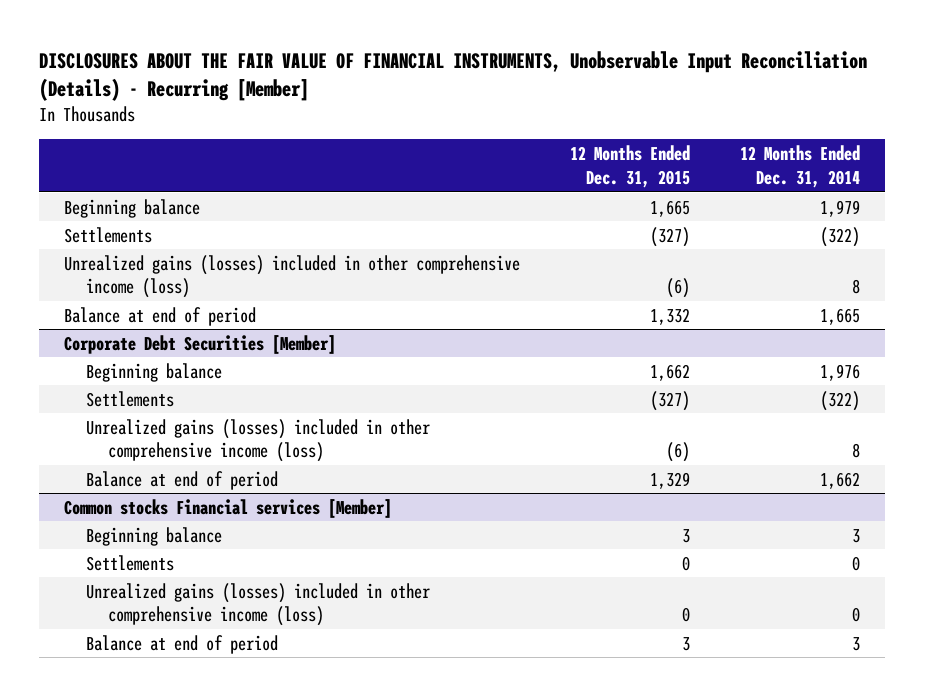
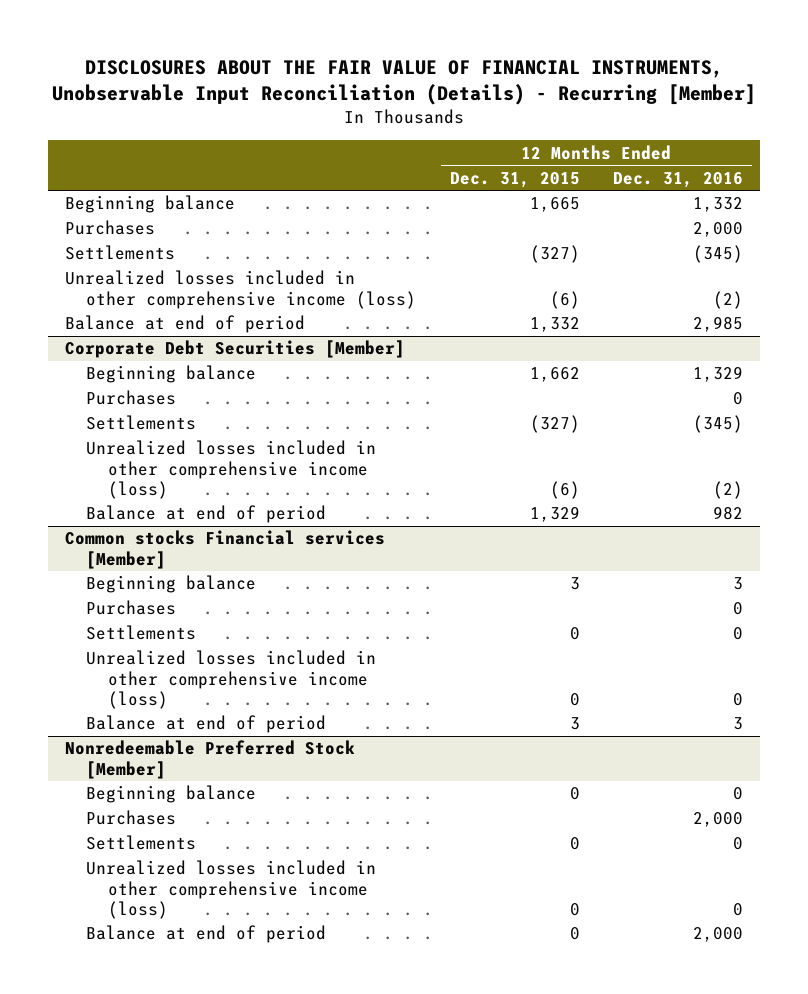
- | 12 Months Ended Dec. 31, 2015 | 12 Months Ended Dec. 31, 2014
+ | 12 Months Ended Dec. 31, 2015 | 12 Months Ended Dec. 31, 2016
+ Purchases | | 2,000
- Unrealized gains (losses) included in other comprehensive income (loss) | (6) | 8
+ Unrealized losses included in other comprehensive income (loss) | (6) | (2)
@ Corporate Debt Securities [Member]
+ Purchases | | 0
- Unrealized gains (losses) included in other comprehensive income (loss) | (6) | 8
+ Unrealized losses included in other comprehensive income (loss) | (6) | (2)
@ Common stocks Financial services [Member]
+ Purchases | | 0
- Unrealized gains (losses) included in other comprehensive income (loss) | 0 | 0
+ Unrealized losses included in other comprehensive income (loss) | 0 | 0
+ Nonredeemable Preferred Stock [Member]
+ Beginning balance | 0 | 0
+ Purchases | | 2,000
+ Settlements | 0 | 0
+ Unrealized losses included in other comprehensive income (loss) | 0 | 0
+ Balance at end of period | 0 | 2,000

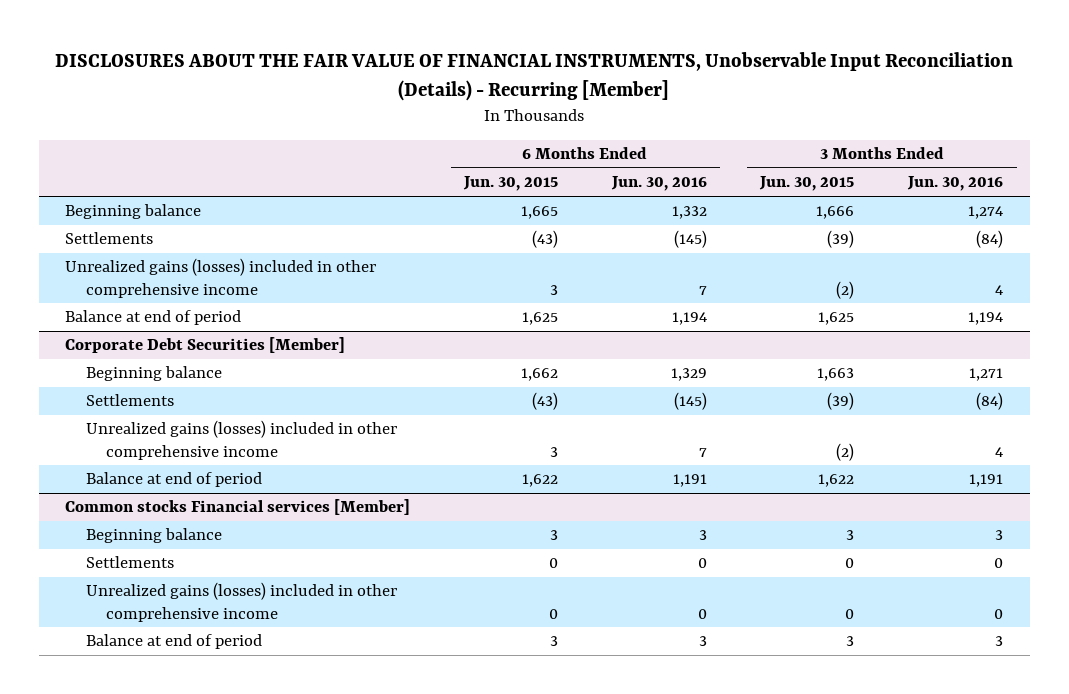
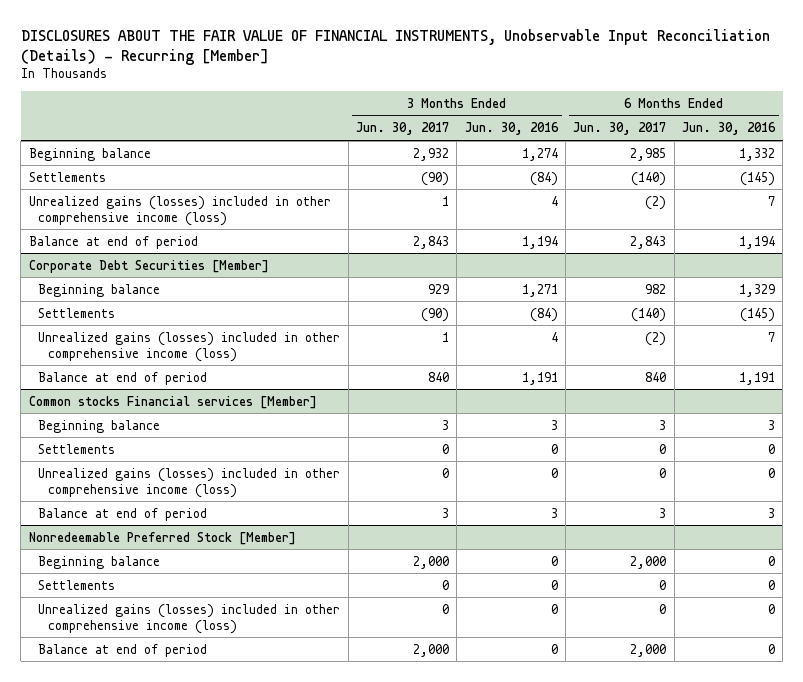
- | 6 Months Ended Jun. 30, 2015 | 6 Months Ended Jun. 30, 2016 | 3 Months Ended Jun. 30, 2015 | 3 Months Ended Jun. 30, 2016
+ | 3 Months Ended Jun. 30, 2017 | 3 Months Ended Jun. 30, 2016 | 6 Months Ended Jun. 30, 2017 | 6 Months Ended Jun. 30, 2016
- Unrealized gains (losses) included in other comprehensive income | 3 | 7 | (2) | 4
+ Unrealized gains (losses) included in other comprehensive income (loss) | 1 | 4 | (2) | 7
@ Corporate Debt Securities [Member]
- Unrealized gains (losses) included in other comprehensive income | 3 | 7 | (2) | 4
+ Unrealized gains (losses) included in other comprehensive income (loss) | 1 | 4 | (2) | 7
@ Common stocks Financial services [Member]
- Unrealized gains (losses) included in other comprehensive income | 0 | 0 | 0 | 0
+ Unrealized gains (losses) included in other comprehensive income (loss) | 0 | 0 | 0 | 0
+ Nonredeemable Preferred Stock [Member]
+ Beginning balance | 2,000 | 0 | 2,000 | 0
+ Settlements | 0 | 0 | 0 | 0
+ Unrealized gains (losses) included in other comprehensive income (loss) | 0 | 0 | 0 | 0
+ Balance at end of period | 2,000 | 0 | 2,000 | 0

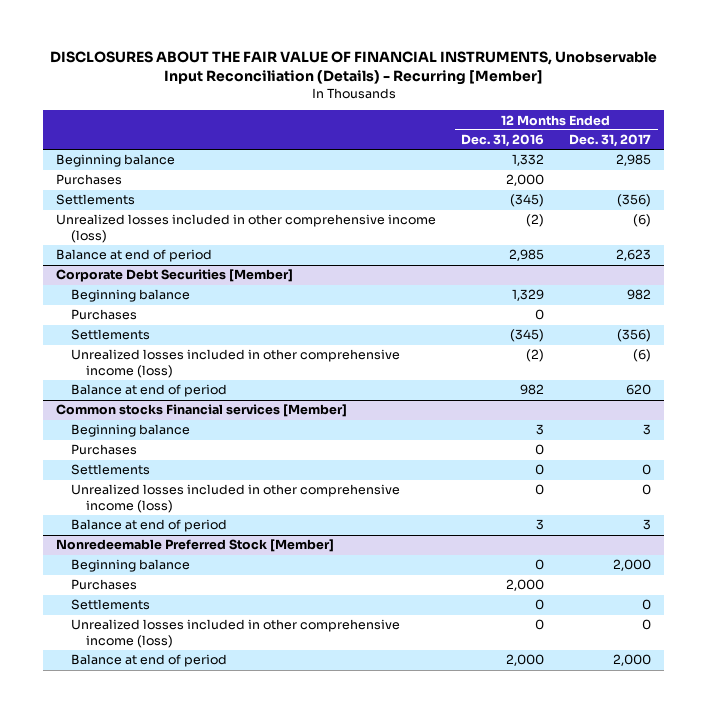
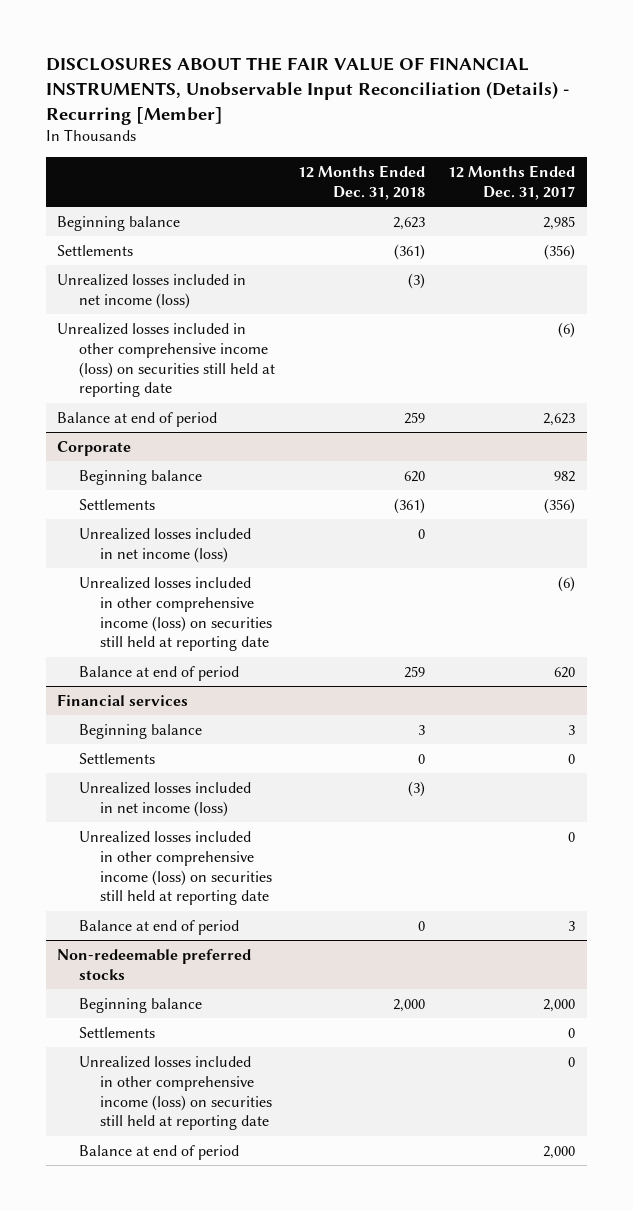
- | 12 Months Ended Dec. 31, 2016 | 12 Months Ended Dec. 31, 2017
+ | 12 Months Ended Dec. 31, 2018 | 12 Months Ended Dec. 31, 2017
- Purchases | 2,000 |
- Unrealized losses included in other comprehensive income (loss) | (2) | (6)
+ Unrealized losses included in net income (loss) | (3) |
+ Unrealized losses included in other comprehensive income (loss) on securities still held at reporting date | | (6)
- Corporate Debt Securities [Member]
+ Corporate
- Purchases | 0 |
- Unrealized losses included in other comprehensive income (loss) | (2) | (6)
+ Unrealized losses included in net income (loss) | 0 |
+ Unrealized losses included in other comprehensive income (loss) on securities still held at reporting date | | (6)
- Common stocks Financial services [Member]
+ Financial services
- Purchases | 0 |
- Unrealized losses included in other comprehensive income (loss) | 0 | 0
+ Unrealized losses included in net income (loss) | (3) |
+ Unrealized losses included in other comprehensive income (loss) on securities still held at reporting date | | 0
- Nonredeemable Preferred Stock [Member]
+ Non-redeemable preferred stocks
- Purchases | 2,000 |
- Unrealized losses included in other comprehensive income (loss) | 0 | 0
+ Unrealized losses included in other comprehensive income (loss) on securities still held at reporting date | | 0

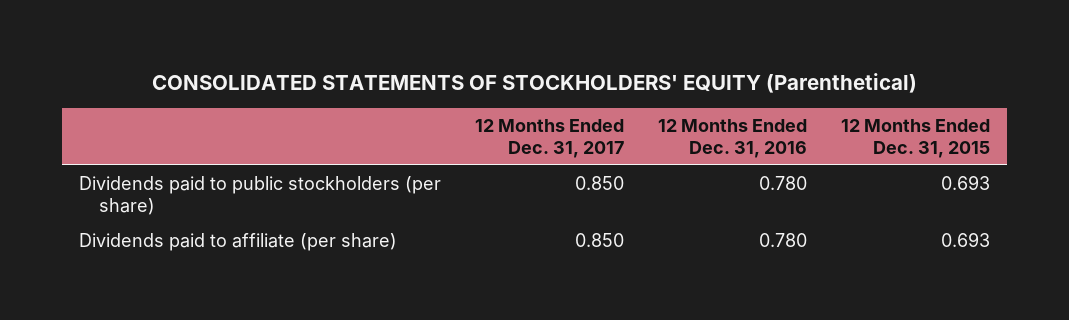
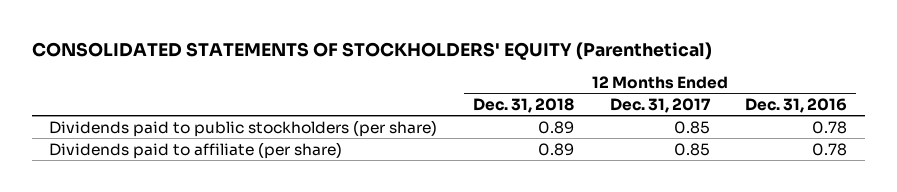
- | 12 Months Ended Dec. 31, 2017 | 12 Months Ended Dec. 31, 2016 | 12 Months Ended Dec. 31, 2015
+ | 12 Months Ended Dec. 31, 2018 | 12 Months Ended Dec. 31, 2017 | 12 Months Ended Dec. 31, 2016
- Dividends paid to public stockholders (per share) | 0.850 | 0.780 | 0.693
- Dividends paid to affiliate (per share) | 0.850 | 0.780 | 0.693
+ Dividends paid to public stockholders (per share) | 0.89 | 0.85 | 0.78
+ Dividends paid to affiliate (per share) | 0.89 | 0.85 | 0.78

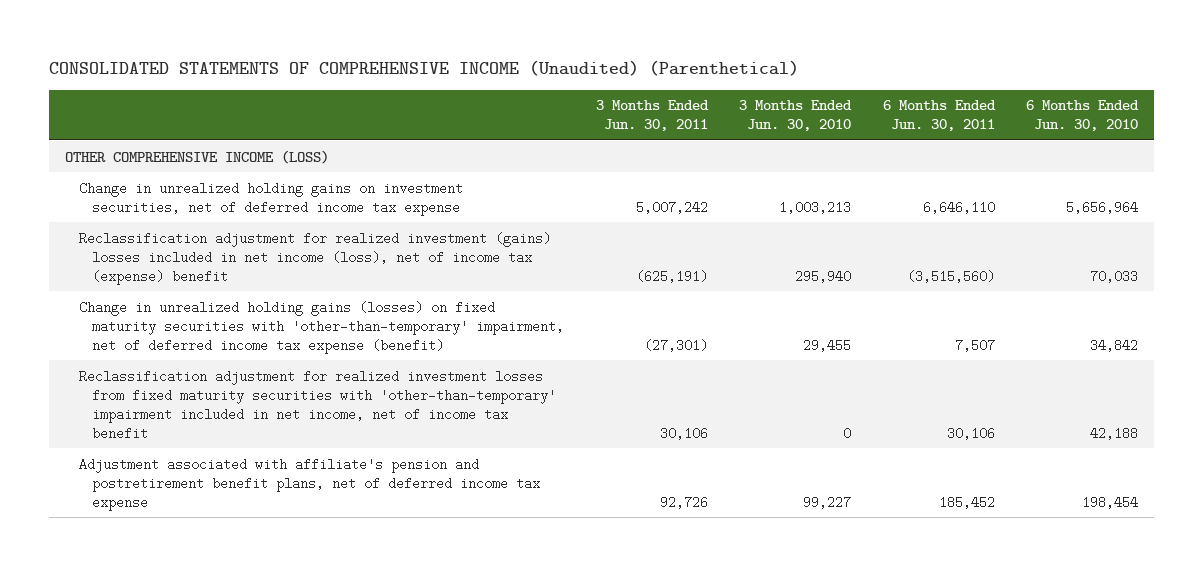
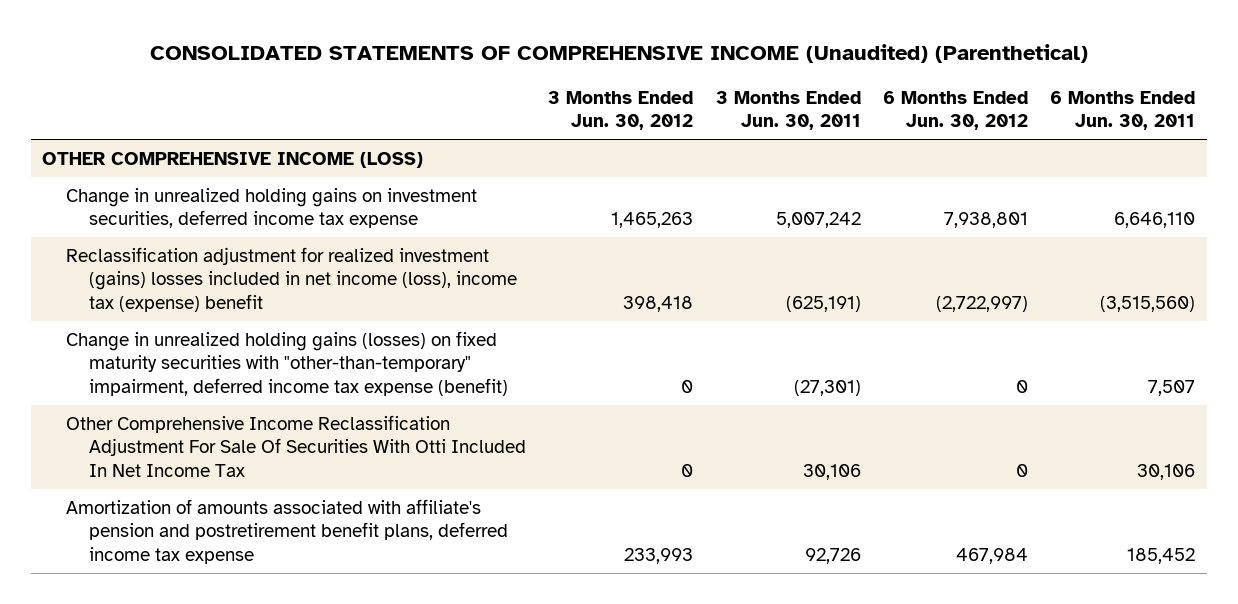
- | 3 Months Ended Jun. 30, 2011 | 3 Months Ended Jun. 30, 2010 | 6 Months Ended Jun. 30, 2011 | 6 Months Ended Jun. 30, 2010
+ | 3 Months Ended Jun. 30, 2012 | 3 Months Ended Jun. 30, 2011 | 6 Months Ended Jun. 30, 2012 | 6 Months Ended Jun. 30, 2011
- Change in unrealized holding gains on investment securities, net of deferred income tax expense | 5,007,242 | 1,003,213 | 6,646,110 | 5,656,964
- Reclassification adjustment for realized investment (gains) losses included in net income (loss), net of income tax (expense) benefit | (625,191) | 295,940 | (3,515,560) | 70,033
- Change in unrealized holding gains (losses) on fixed maturity securities with 'other-than-temporary' impairment, net of deferred income tax expense (benefit) | (27,301) | 29,455 | 7,507 | 34,842
- Reclassification adjustment for realized investment losses from fixed maturity securities with 'other-than-temporary' impairment included in net income, net of income tax benefit | 30,106 | 0 | 30,106 | 42,188
- Adjustment associated with affiliate's pension and postretirement benefit plans, net of deferred income tax expense | 92,726 | 99,227 | 185,452 | 198,454
+ Change in unrealized holding gains on investment securities, deferred income tax expense | 1,465,263 | 5,007,242 | 7,938,801 | 6,646,110
+ Reclassification adjustment for realized investment (gains) losses included in net income (loss), income tax (expense) benefit | 398,418 | (625,191) | (2,722,997) | (3,515,560)
+ Change in unrealized holding gains (losses) on fixed maturity securities with "other-than-temporary" impairment, deferred income tax expense (benefit) | 0 | (27,301) | 0 | 7,507
+ Other Comprehensive Income Reclassification Adjustment For Sale Of Securities With Otti Included In Net Income Tax | 0 | 30,106 | 0 | 30,106
+ Amortization of amounts associated with affiliate's pension and postretirement benefit plans, deferred income tax expense | 233,993 | 92,726 | 467,984 | 185,452

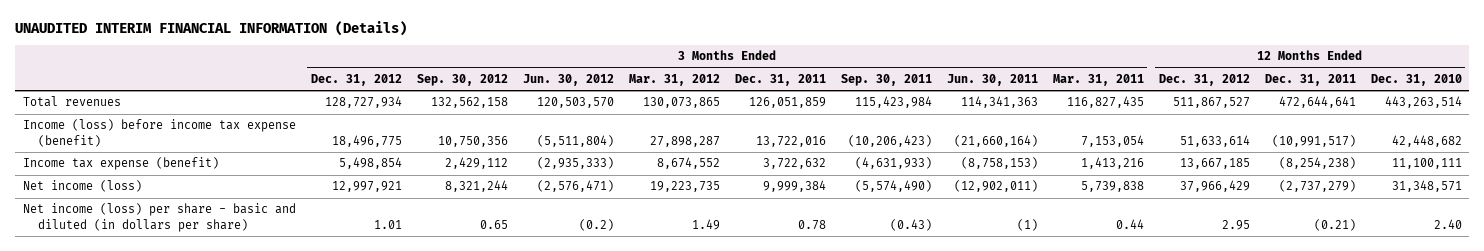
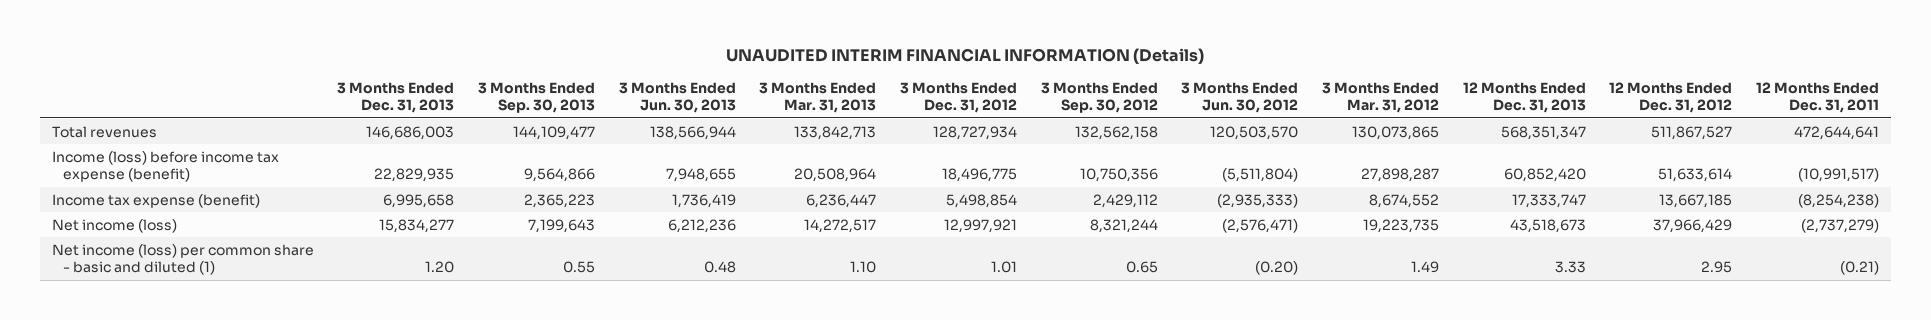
- | 3 Months Ended Dec. 31, 2012 | 3 Months Ended Sep. 30, 2012 | 3 Months Ended Jun. 30, 2012 | 3 Months Ended Mar. 31, 2012 | 3 Months Ended Dec. 31, 2011 | 3 Months Ended Sep. 30, 2011 | 3 Months Ended Jun. 30, 2011 | 3 Months Ended Mar. 31, 2011 | 12 Months Ended Dec. 31, 2012 | 12 Months Ended Dec. 31, 2011 | 12 Months Ended Dec. 31, 2010
+ | 3 Months Ended Dec. 31, 2013 | 3 Months Ended Sep. 30, 2013 | 3 Months Ended Jun. 30, 2013 | 3 Months Ended Mar. 31, 2013 | 3 Months Ended Dec. 31, 2012 | 3 Months Ended Sep. 30, 2012 | 3 Months Ended Jun. 30, 2012 | 3 Months Ended Mar. 31, 2012 | 12 Months Ended Dec. 31, 2013 | 12 Months Ended Dec. 31, 2012 | 12 Months Ended Dec. 31, 2011
- Net income (loss) per share - basic and diluted (in dollars per share) | 1.01 | 0.65 | (0.2) | 1.49 | 0.78 | (0.43) | (1) | 0.44 | 2.95 | (0.21) | 2.40
+ Net income (loss) per common share - basic and diluted (1) | 1.20 | 0.55 | 0.48 | 1.10 | 1.01 | 0.65 | (0.20) | 1.49 | 3.33 | 2.95 | (0.21)

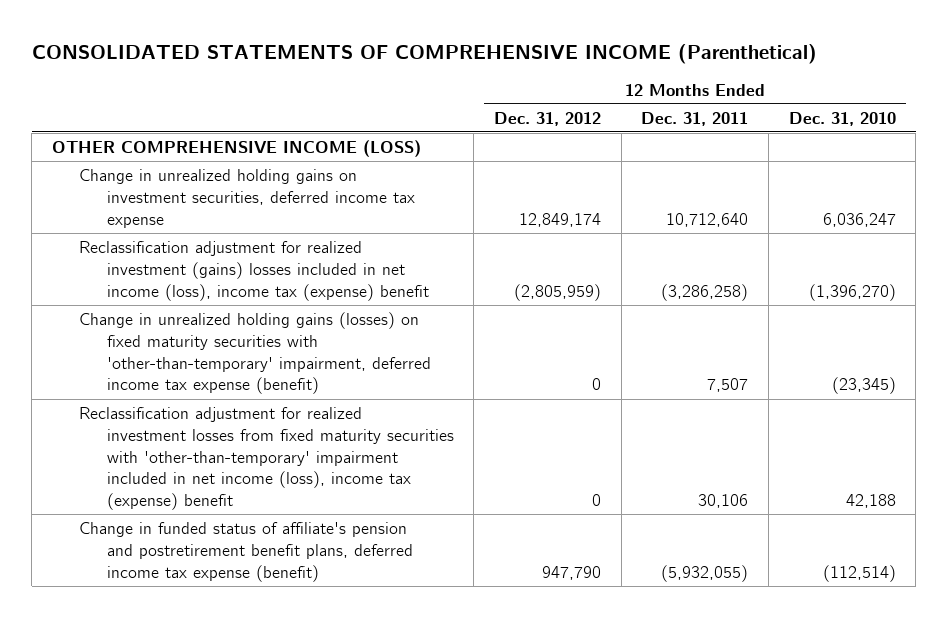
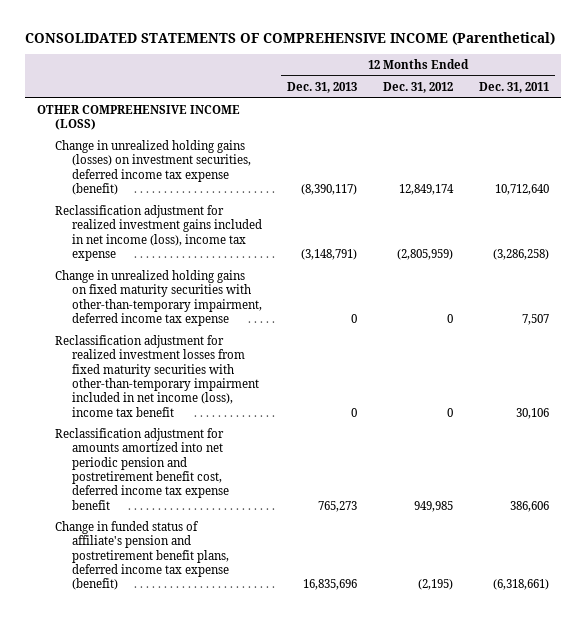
- | 12 Months Ended Dec. 31, 2012 | 12 Months Ended Dec. 31, 2011 | 12 Months Ended Dec. 31, 2010
+ | 12 Months Ended Dec. 31, 2013 | 12 Months Ended Dec. 31, 2012 | 12 Months Ended Dec. 31, 2011
- Change in unrealized holding gains on investment securities, deferred income tax expense | 12,849,174 | 10,712,640 | 6,036,247
- Reclassification adjustment for realized investment (gains) losses included in net income (loss), income tax (expense) benefit | (2,805,959) | (3,286,258) | (1,396,270)
- Change in unrealized holding gains (losses) on fixed maturity securities with 'other-than-temporary' impairment, deferred income tax expense (benefit) | 0 | 7,507 | (23,345)
- Reclassification adjustment for realized investment losses from fixed maturity securities with 'other-than-temporary' impairment included in net income (loss), income tax (expense) benefit | 0 | 30,106 | 42,188
- Change in funded status of affiliate's pension and postretirement benefit plans, deferred income tax expense (benefit) | 947,790 | (5,932,055) | (112,514)
+ Change in unrealized holding gains (losses) on investment securities, deferred income tax expense (benefit) | (8,390,117) | 12,849,174 | 10,712,640
+ Reclassification adjustment for realized investment gains included in net income (loss), income tax expense | (3,148,791) | (2,805,959) | (3,286,258)
+ Change in unrealized holding gains on fixed maturity securities with other-than-temporary impairment, deferred income tax expense | 0 | 0 | 7,507
+ Reclassification adjustment for realized investment losses from fixed maturity securities with other-than-temporary impairment included in net income (loss), income tax benefit | 0 | 0 | 30,106
+ Reclassification adjustment for amounts amortized into net periodic pension and postretirement benefit cost, deferred income tax expense benefit | 765,273 | 949,985 | 386,606
+ Change in funded status of affiliate's pension and postretirement benefit plans, deferred income tax expense (benefit) | 16,835,696 | (2,195) | (6,318,661)

